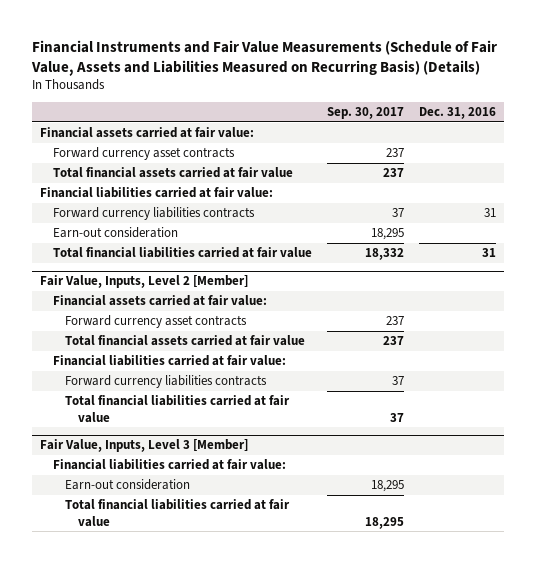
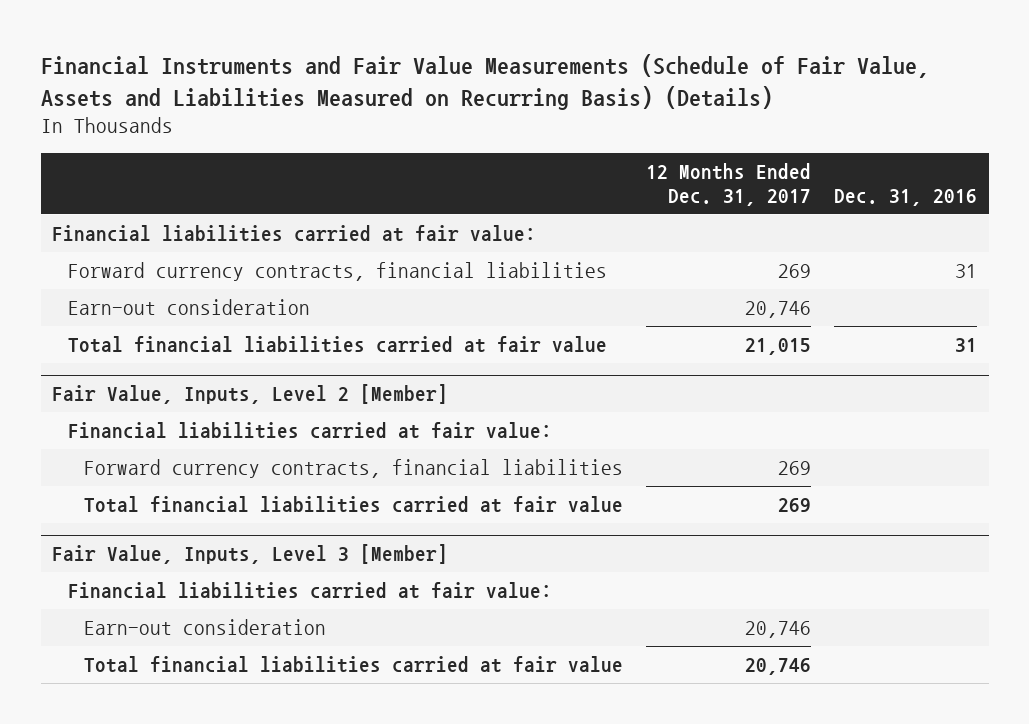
- | Sep. 30, 2017 | Dec. 31, 2016
+ | 12 Months Ended Dec. 31, 2017 | Dec. 31, 2016
- Financial assets carried at fair value:
- Forward currency asset contracts | 237 |
- Total financial assets carried at fair value | 237 |
- Forward currency liabilities contracts | 37 | 31
+ Forward currency contracts, financial liabilities | 269 | 31
@ Fair Value, Inputs, Level 2 [Member]
- Financial assets carried at fair value:
- Forward currency asset contracts | 237 |
- Total financial assets carried at fair value | 237 |
- Forward currency liabilities contracts | 37 |
+ Forward currency contracts, financial liabilities | 269 |

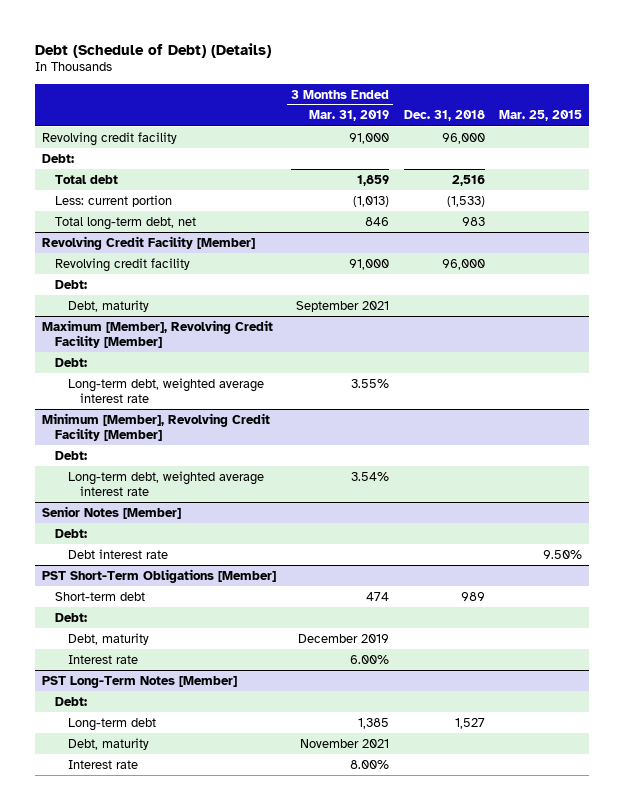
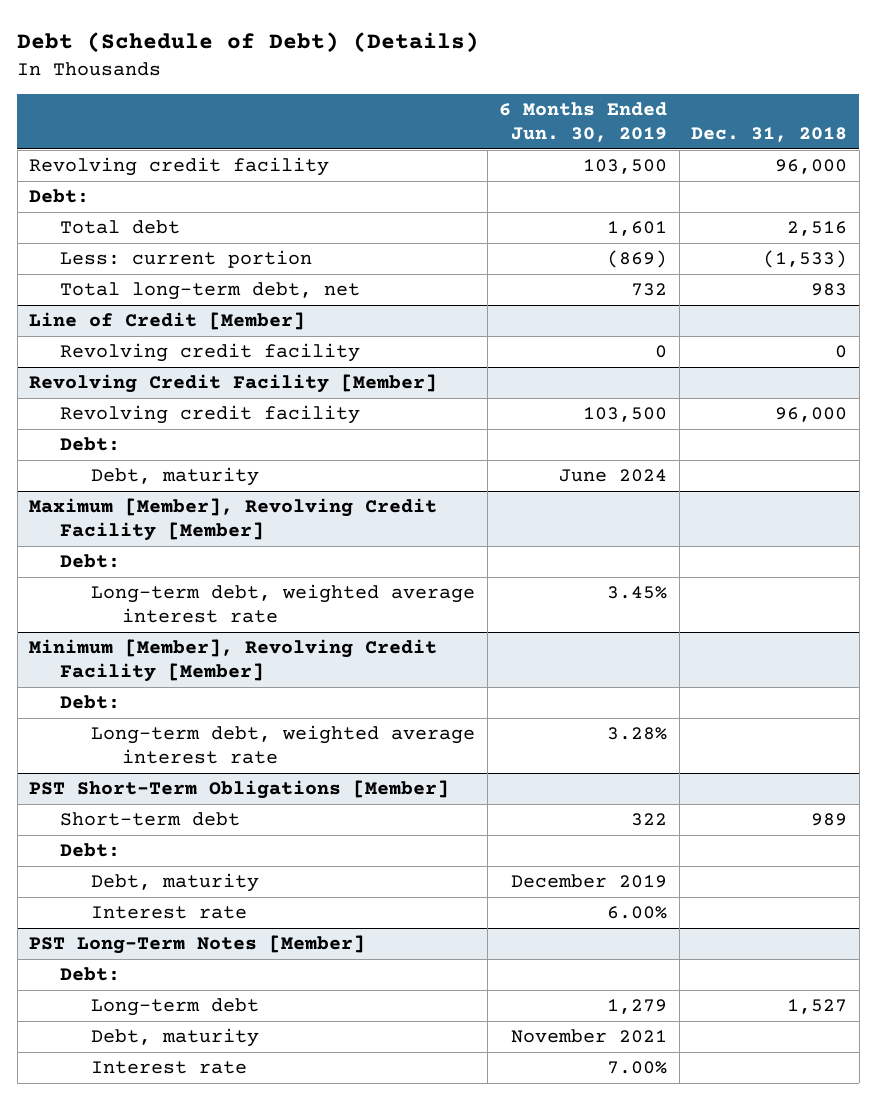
- | 3 Months Ended Mar. 31, 2019 | Dec. 31, 2018 | Mar. 25, 2015
+ | 6 Months Ended Jun. 30, 2019 | Dec. 31, 2018
+ Line of Credit [Member]
+ Revolving credit facility | 0 | 0
- Senior Notes [Member]
- Debt:
- Debt interest rate | | | 9.50%

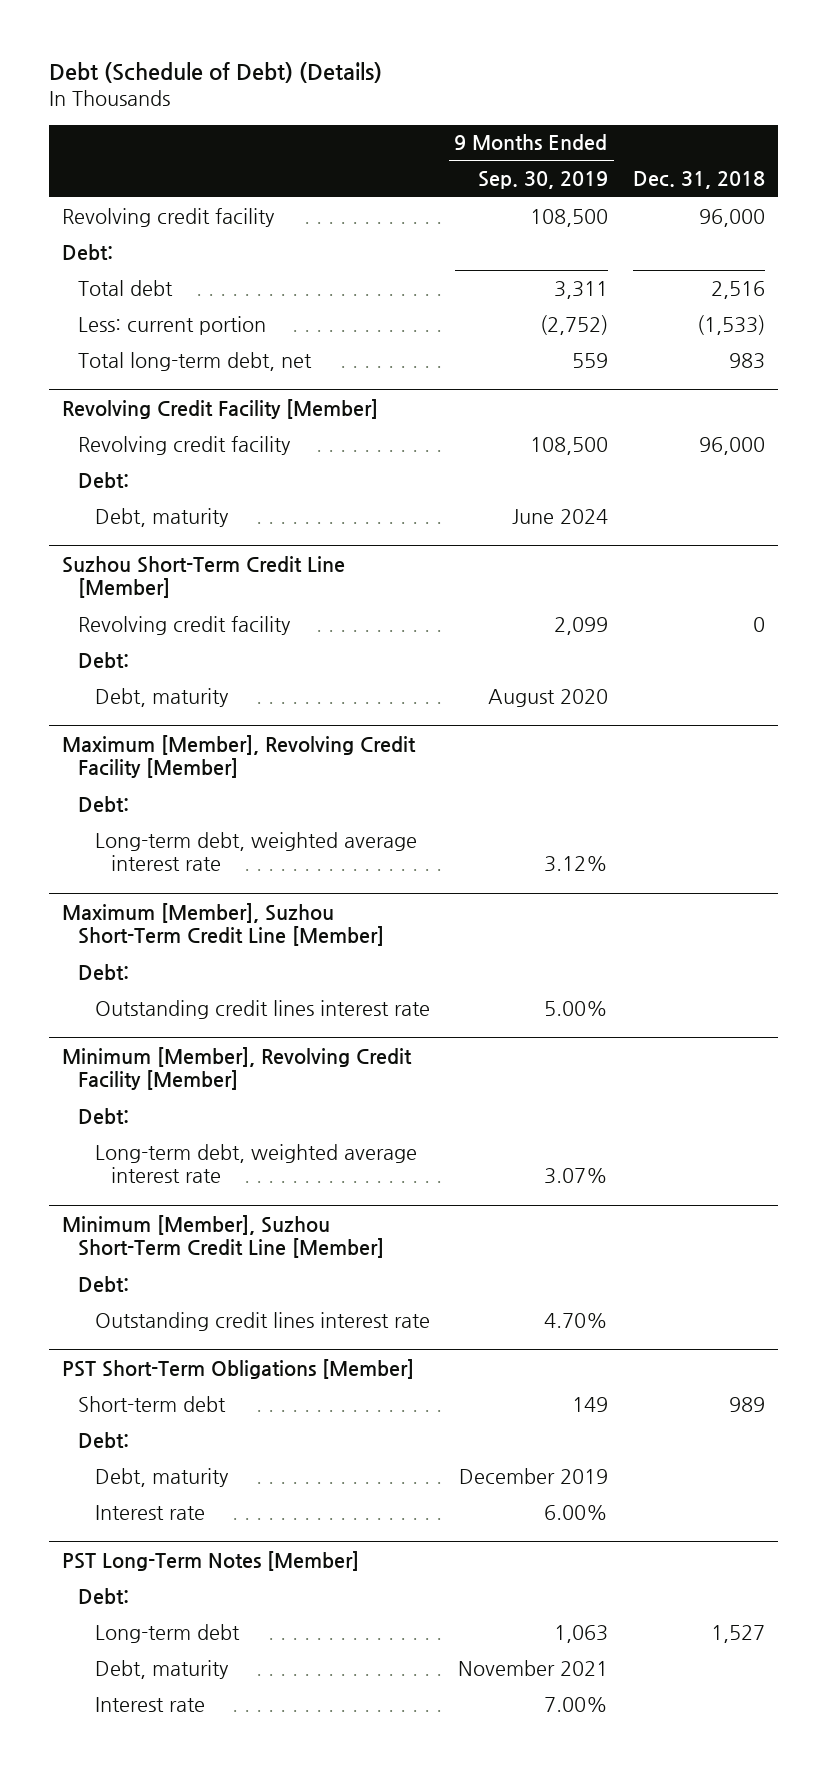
- | 6 Months Ended Jun. 30, 2019 | Dec. 31, 2018
+ | 9 Months Ended Sep. 30, 2019 | Dec. 31, 2018
- Line of Credit [Member]
- Revolving credit facility | 0 | 0
+ Suzhou Short-Term Credit Line [Member]
+ Revolving credit facility | 2,099 | 0
+ Debt:
+ Debt, maturity | August 2020 |
+ Maximum [Member], Suzhou Short-Term Credit Line [Member]
+ Debt:
+ Outstanding credit lines interest rate | 5.00% |
+ Minimum [Member], Suzhou Short-Term Credit Line [Member]
+ Debt:
+ Outstanding credit lines interest rate | 4.70% |

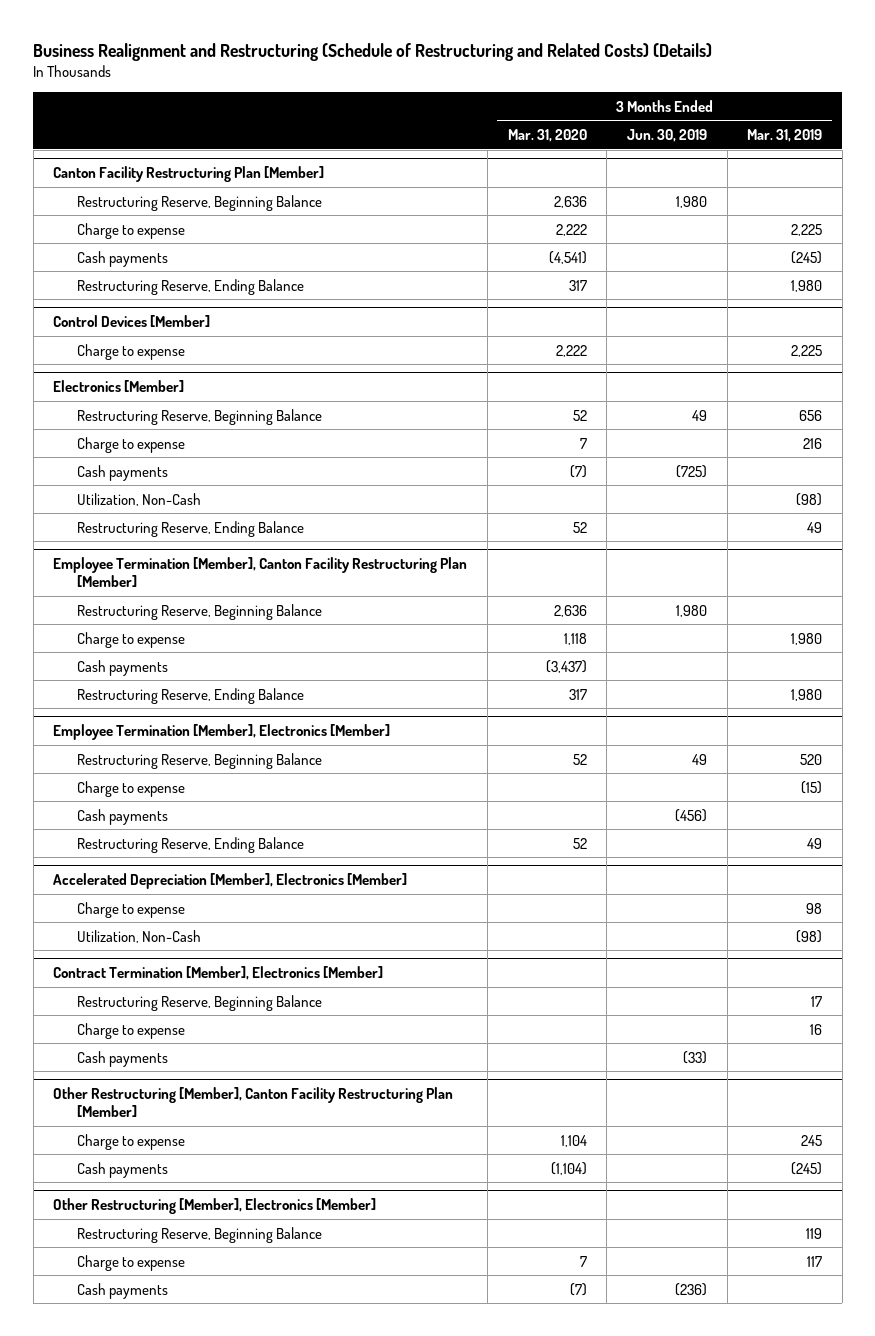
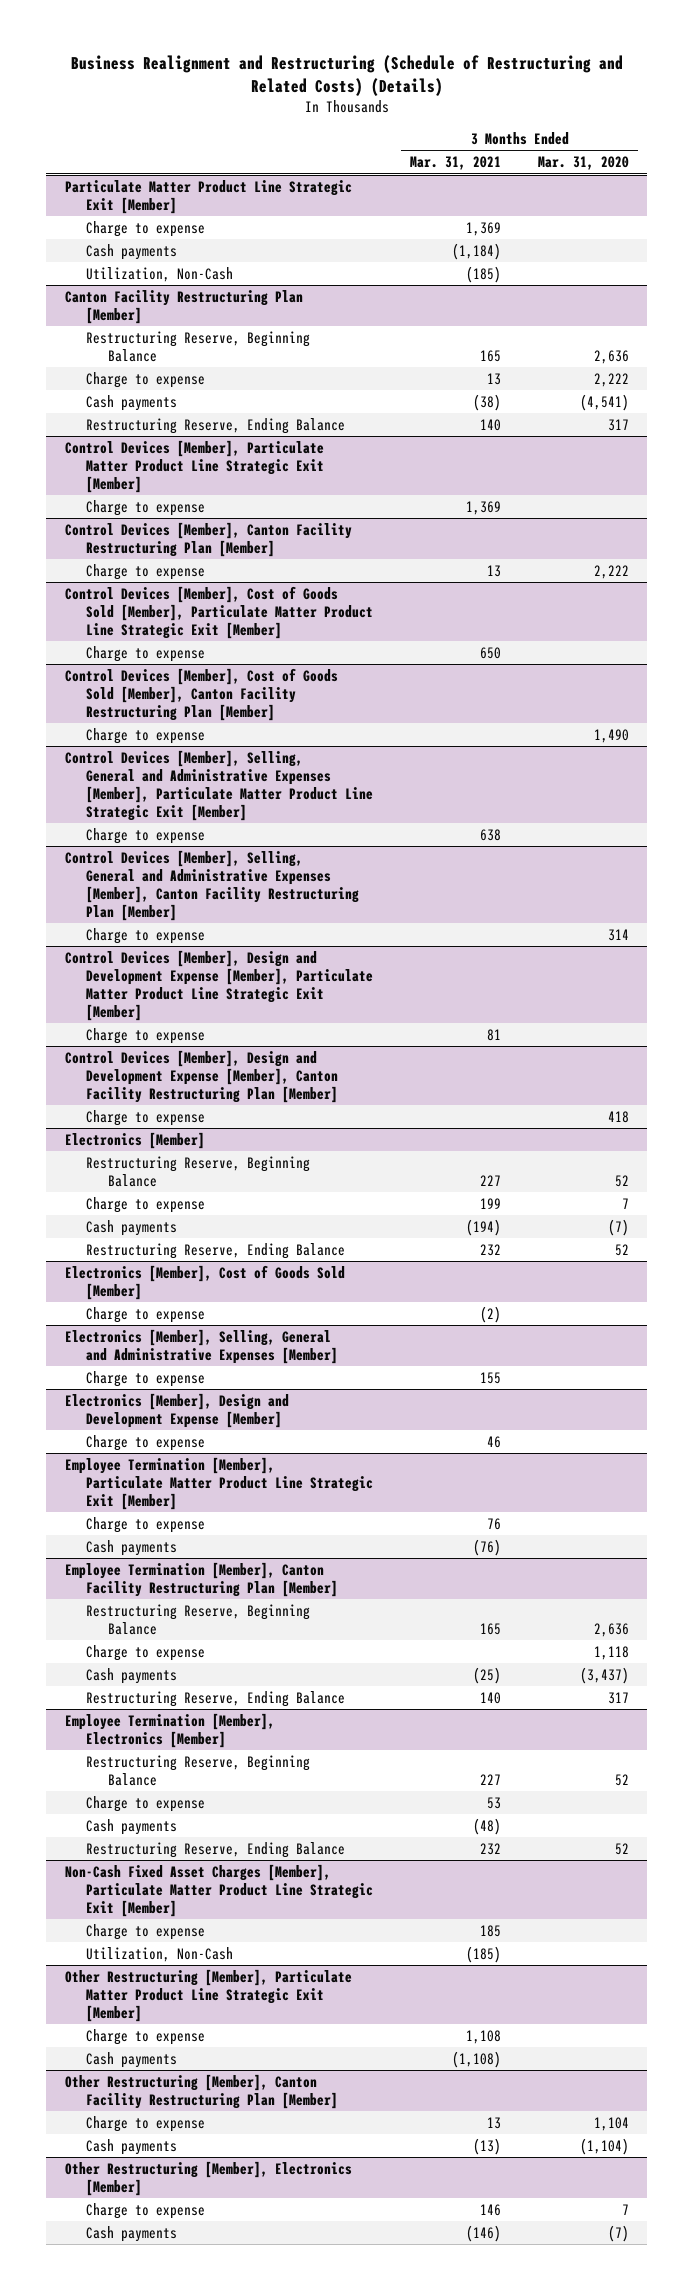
- | 3 Months Ended Mar. 31, 2020 | 3 Months Ended Jun. 30, 2019 | 3 Months Ended Mar. 31, 2019
+ | 3 Months Ended Mar. 31, 2021 | 3 Months Ended Mar. 31, 2020
+ Particulate Matter Product Line Strategic Exit [Member]
+ Charge to expense | 1,369 |
+ Cash payments | (1,184) |
+ Utilization, Non-Cash | (185) |
- Control Devices [Member]
+ Control Devices [Member], Particulate Matter Product Line Strategic Exit [Member]
+ Charge to expense | 1,369 |
+ Control Devices [Member], Canton Facility Restructuring Plan [Member]
+ Control Devices [Member], Cost of Goods Sold [Member], Particulate Matter Product Line Strategic Exit [Member]
+ Charge to expense | 650 |
+ Control Devices [Member], Cost of Goods Sold [Member], Canton Facility Restructuring Plan [Member]
+ Charge to expense | | 1,490
+ Control Devices [Member], Selling, General and Administrative Expenses [Member], Particulate Matter Product Line Strategic Exit [Member]
+ Charge to expense | 638 |
+ Control Devices [Member], Selling, General and Administrative Expenses [Member], Canton Facility Restructuring Plan [Member]
+ Charge to expense | | 314
+ Control Devices [Member], Design and Development Expense [Member], Particulate Matter Product Line Strategic Exit [Member]
+ Charge to expense | 81 |
+ Control Devices [Member], Design and Development Expense [Member], Canton Facility Restructuring Plan [Member]
+ Charge to expense | | 418
@ Electronics [Member]
- Utilization, Non-Cash | | | (98)
+ Electronics [Member], Cost of Goods Sold [Member]
+ Charge to expense | (2) |
+ Electronics [Member], Selling, General and Administrative Expenses [Member]
+ Charge to expense | 155 |
+ Electronics [Member], Design and Development Expense [Member]
+ Charge to expense | 46 |
+ Employee Termination [Member], Particulate Matter Product Line Strategic Exit [Member]
+ Charge to expense | 76 |
+ Cash payments | (76) |
- Accelerated Depreciation [Member], Electronics [Member]
- Charge to expense | | | 98
- Utilization, Non-Cash | | | (98)
- Contract Termination [Member], Electronics [Member]
- Restructuring Reserve, Beginning Balance | | | 17
- Charge to expense | | | 16
- Cash payments | | (33) |
+ Non-Cash Fixed Asset Charges [Member], Particulate Matter Product Line Strategic Exit [Member]
+ Charge to expense | 185 |
+ Utilization, Non-Cash | (185) |
+ Other Restructuring [Member], Particulate Matter Product Line Strategic Exit [Member]
+ Charge to expense | 1,108 |
+ Cash payments | (1,108) |
@ Other Restructuring [Member], Electronics [Member]
- Restructuring Reserve, Beginning Balance | | | 119

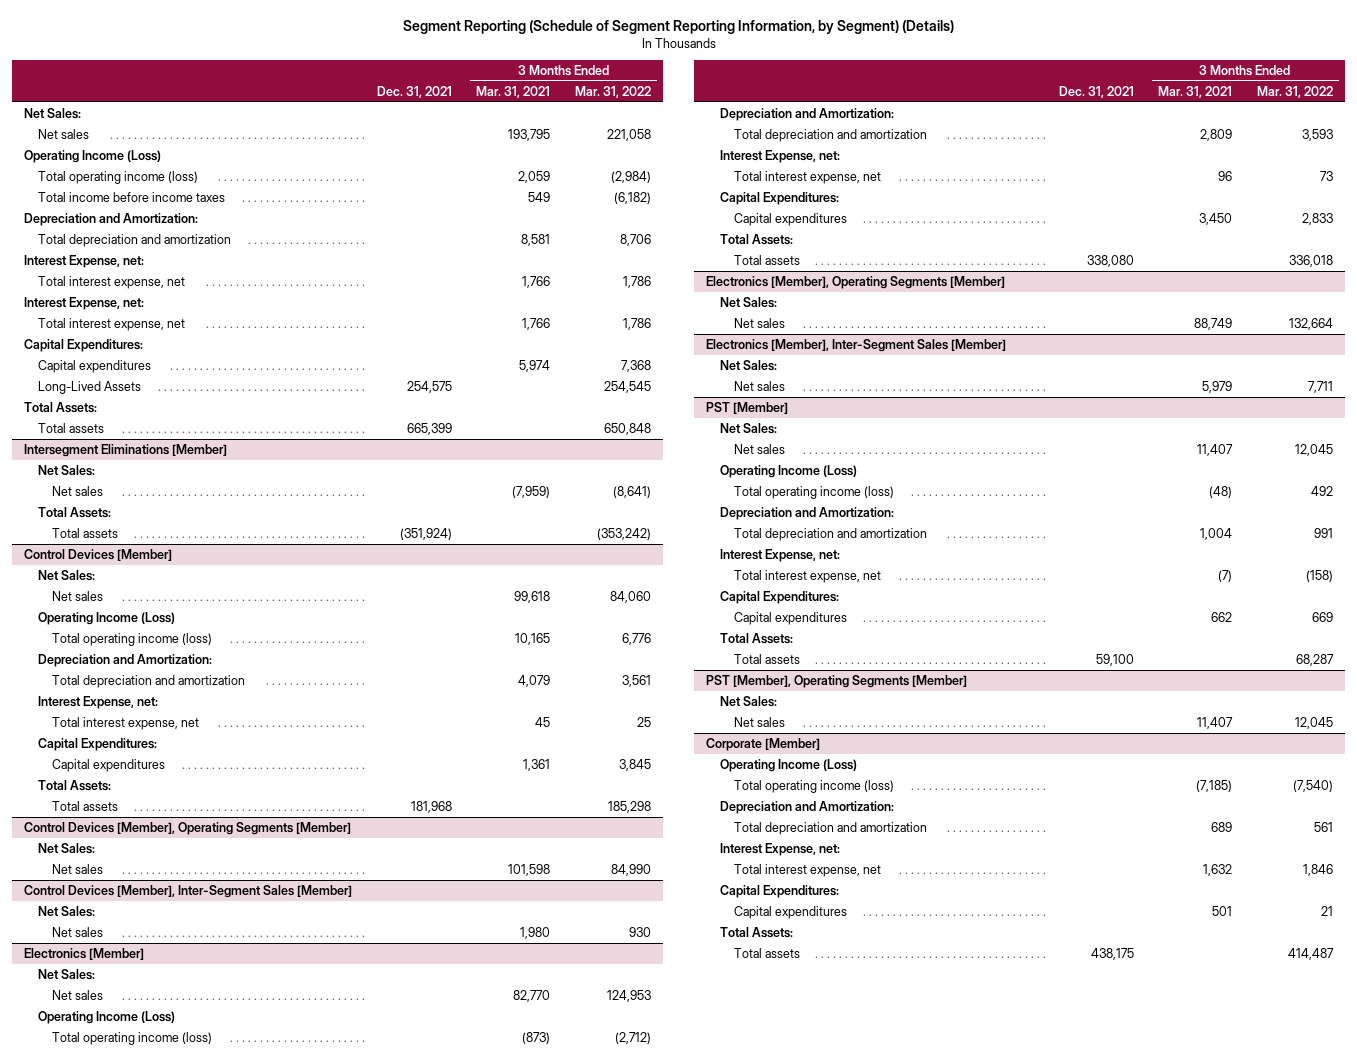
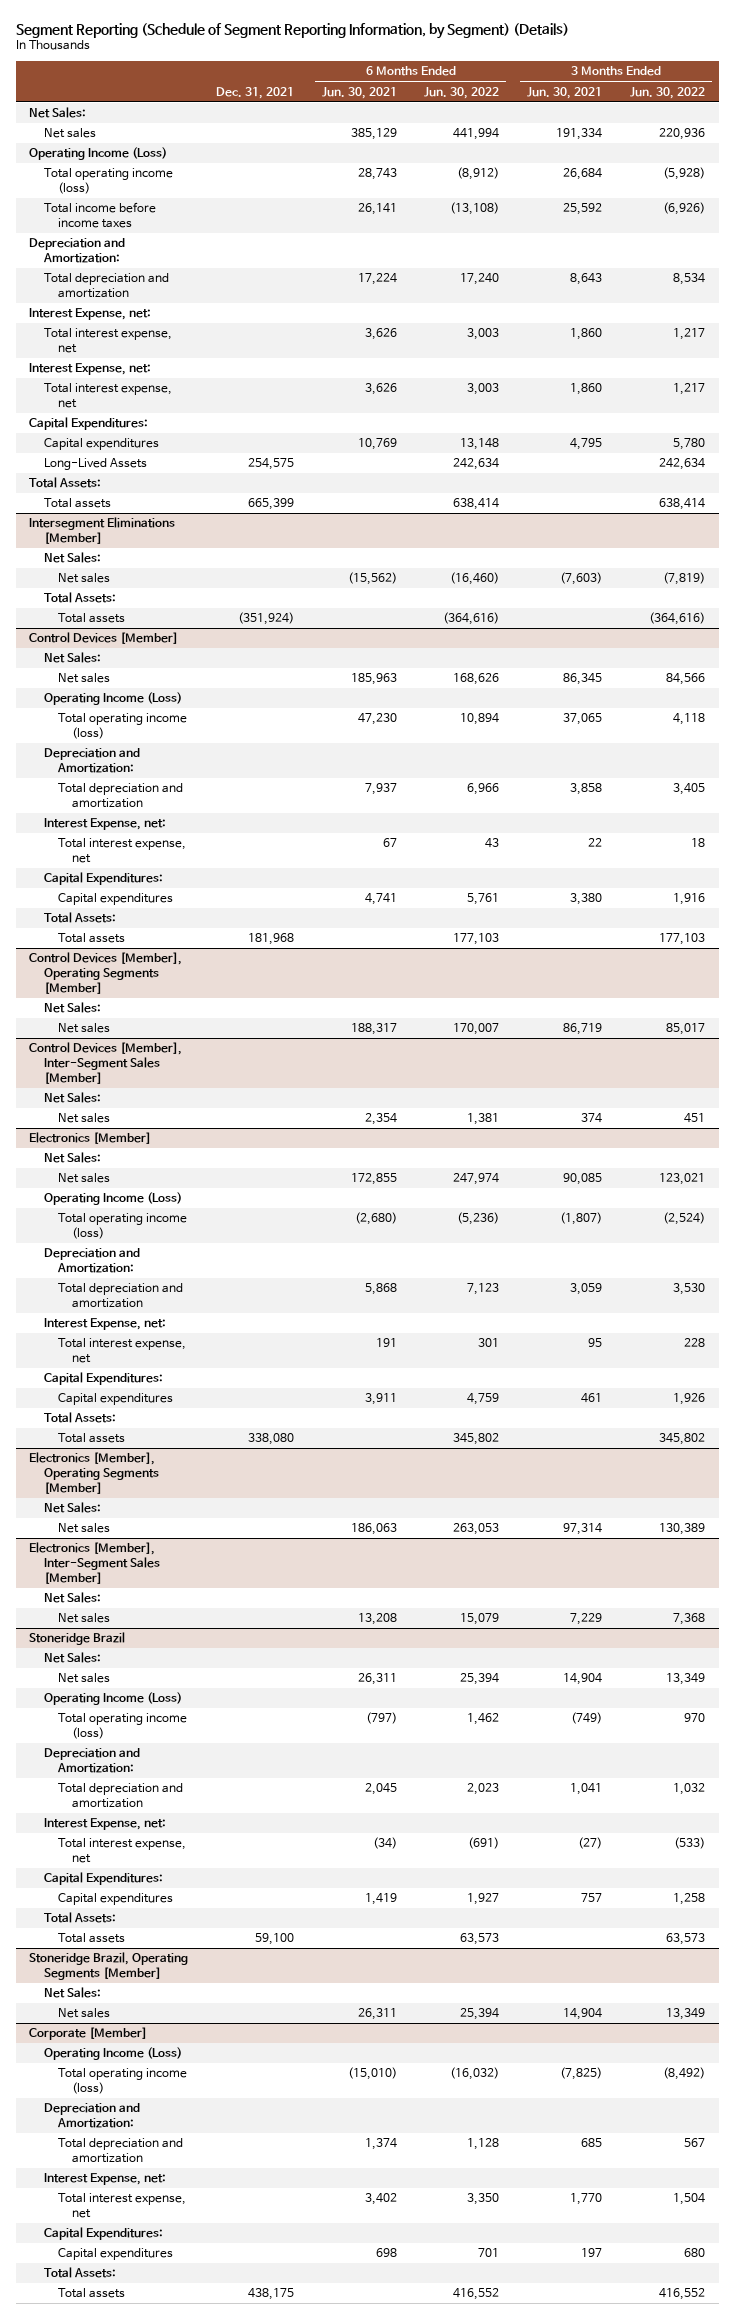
- | Dec. 31, 2021 | 3 Months Ended Mar. 31, 2021 | 3 Months Ended Mar. 31, 2022
+ | Dec. 31, 2021 | 6 Months Ended Jun. 30, 2021 | 6 Months Ended Jun. 30, 2022 | 3 Months Ended Jun. 30, 2021 | 3 Months Ended Jun. 30, 2022
- PST [Member]
+ Stoneridge Brazil
- PST [Member], Operating Segments [Member]
- Net Sales:
- Net sales | | 11,407 | 12,045
+ Stoneridge Brazil, Operating Segments [Member]
+ Net Sales:
+ Net sales | | 26,311 | 25,394 | 14,904 | 13,349

